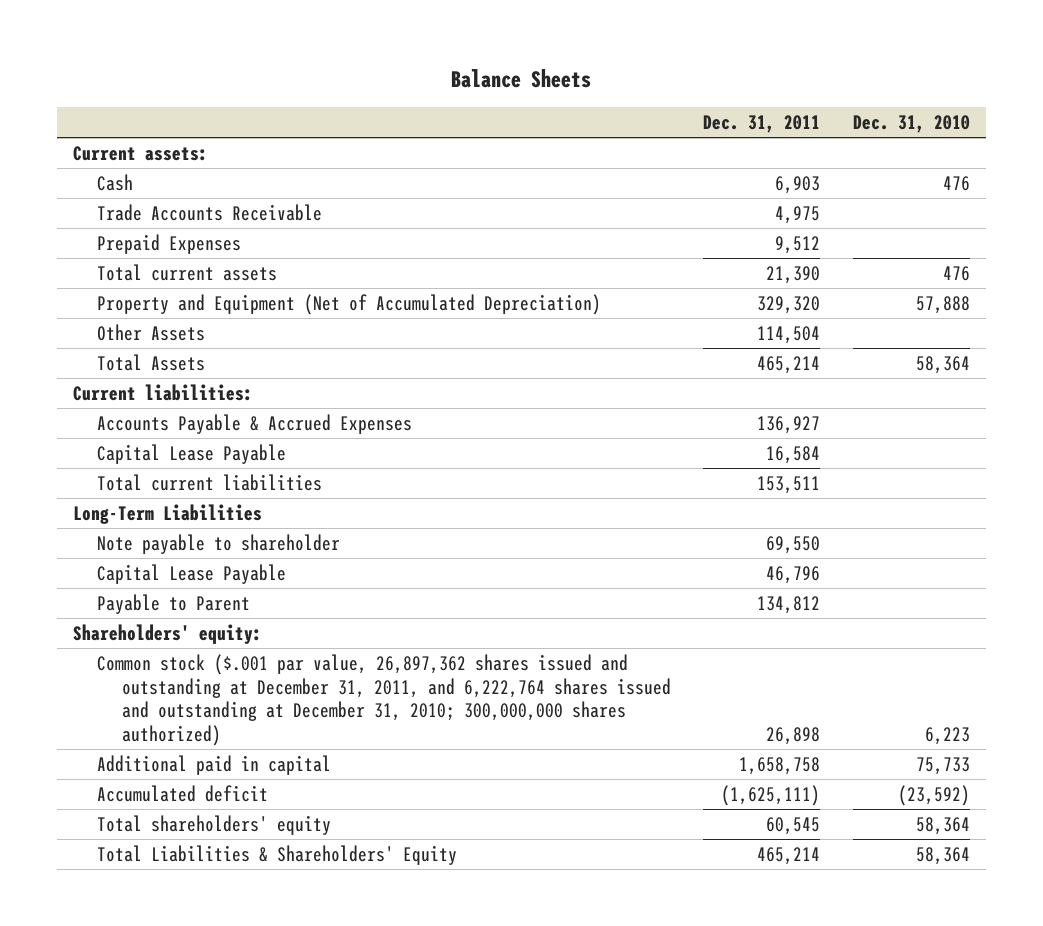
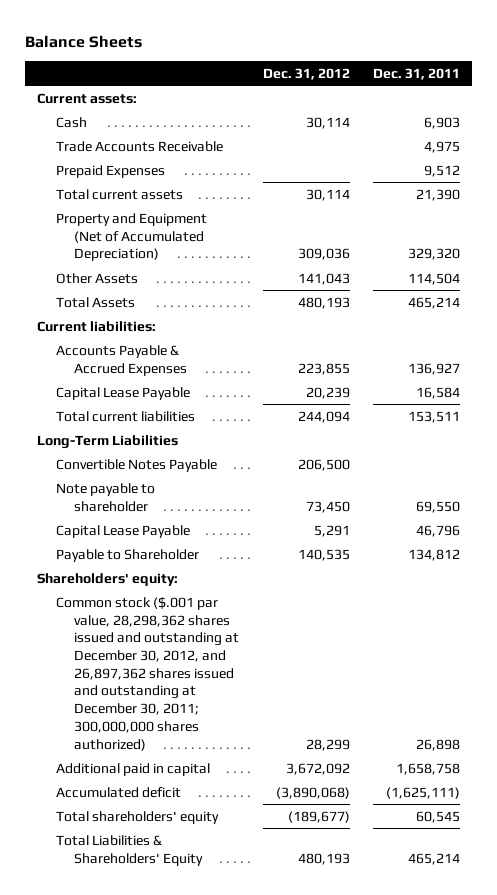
- | Dec. 31, 2011 | Dec. 31, 2010
+ | Dec. 31, 2012 | Dec. 31, 2011
+ Convertible Notes Payable | 206,500 |
- Payable to Parent | 134,812 |
+ Payable to Shareholder | 140,535 | 134,812
- Common stock ($.001 par value, 26,897,362 shares issued and outstanding at December 31, 2011, and 6,222,764 shares issued and outstanding at December 31, 2010; 300,000,000 shares authorized) | 26,898 | 6,223
+ Common stock ($.001 par value, 28,298,362 shares issued and outstanding at December 30, 2012, and 26,897,362 shares issued and outstanding at December 30, 2011; 300,000,000 shares authorized) | 28,299 | 26,898

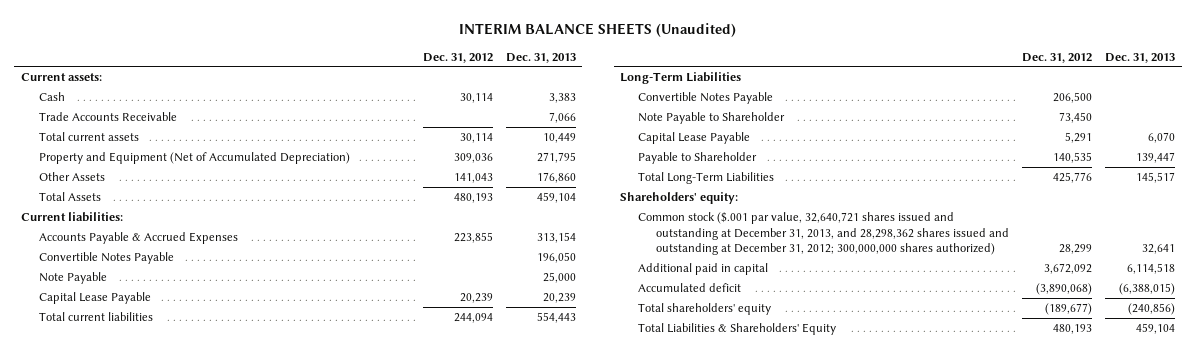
- Balance Sheets
+ INTERIM BALANCE SHEETS (Unaudited)
- | Dec. 31, 2012 | Dec. 31, 2011
+ | Dec. 31, 2012 | Dec. 31, 2013
- Prepaid Expenses | | 9,512
+ Convertible Notes Payable | | 196,050
+ Note Payable | | 25,000
- Note payable to shareholder | 73,450 | 69,550
+ Note Payable to Shareholder | 73,450 |
+ Total Long-Term Liabilities | 425,776 | 145,517
- Common stock ($.001 par value, 28,298,362 shares issued and outstanding at December 30, 2012, and 26,897,362 shares issued and outstanding at December 30, 2011; 300,000,000 shares authorized) | 28,299 | 26,898
+ Common stock ($.001 par value, 32,640,721 shares issued and outstanding at December 31, 2013, and 28,298,362 shares issued and outstanding at December 31, 2012; 300,000,000 shares authorized) | 28,299 | 32,641

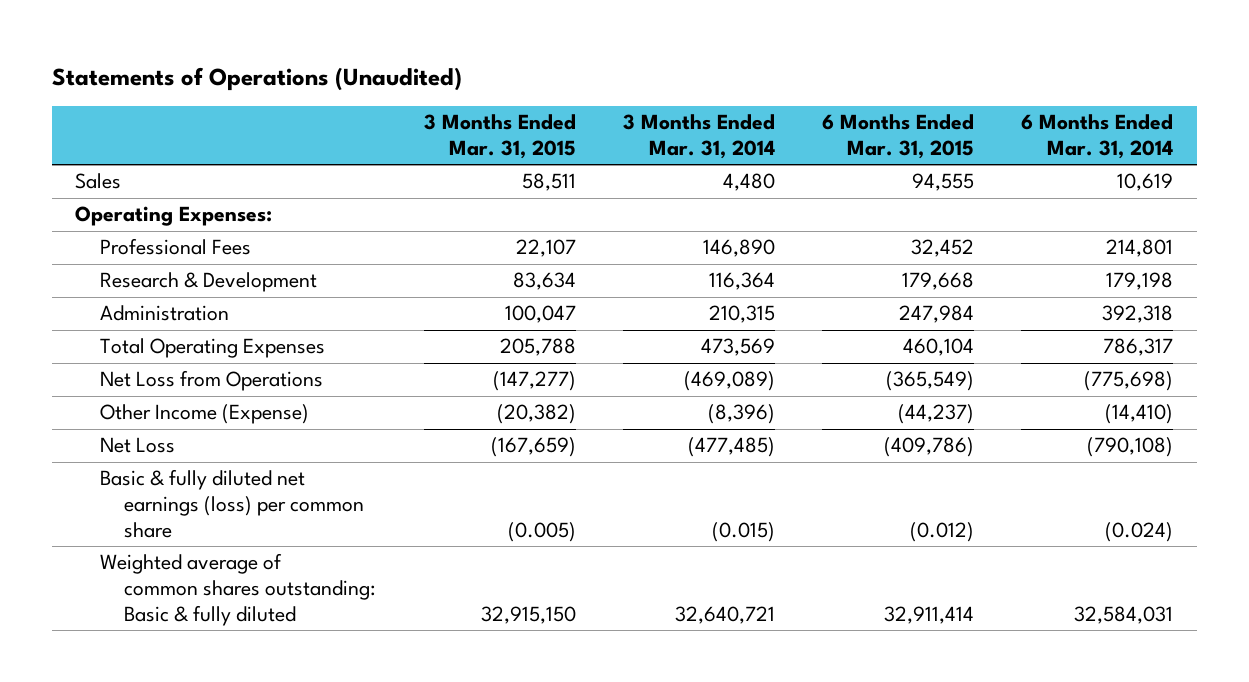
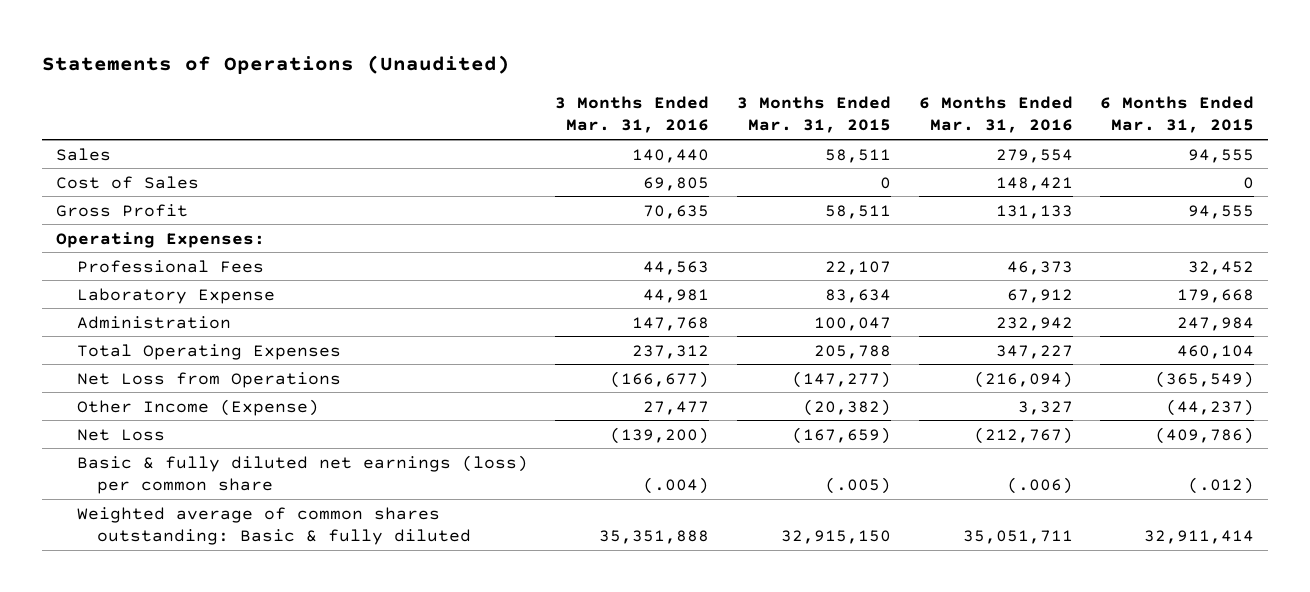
- | 3 Months Ended Mar. 31, 2015 | 3 Months Ended Mar. 31, 2014 | 6 Months Ended Mar. 31, 2015 | 6 Months Ended Mar. 31, 2014
+ | 3 Months Ended Mar. 31, 2016 | 3 Months Ended Mar. 31, 2015 | 6 Months Ended Mar. 31, 2016 | 6 Months Ended Mar. 31, 2015
+ Cost of Sales | 69,805 | 0 | 148,421 | 0
+ Gross Profit | 70,635 | 58,511 | 131,133 | 94,555
- Research & Development | 83,634 | 116,364 | 179,668 | 179,198
+ Laboratory Expense | 44,981 | 83,634 | 67,912 | 179,668
- Basic & fully diluted net earnings (loss) per common share | (0.005) | (0.015) | (0.012) | (0.024)
+ Basic & fully diluted net earnings (loss) per common share | (.004) | (.005) | (.006) | (.012)

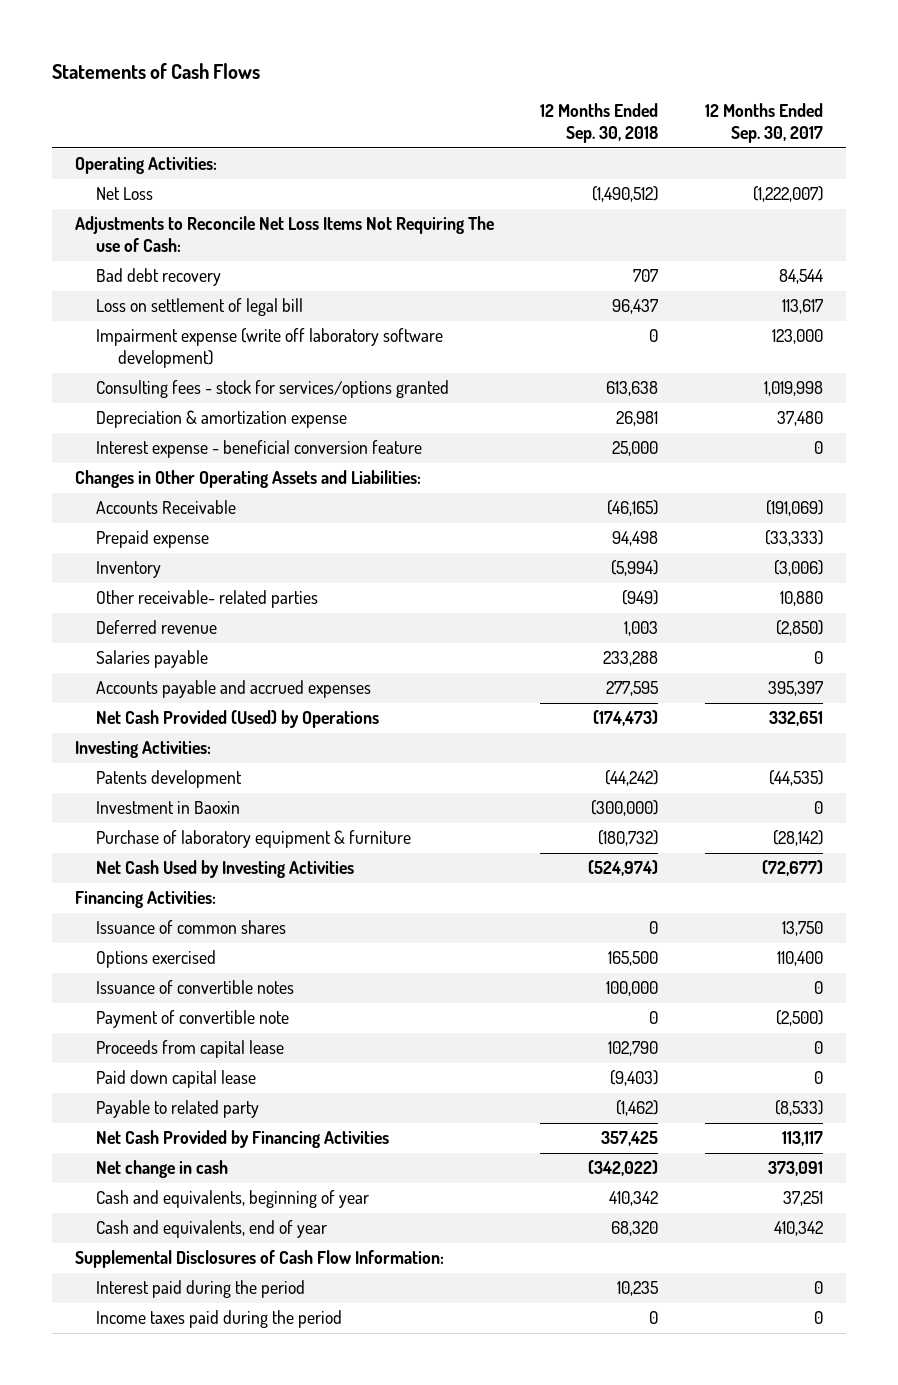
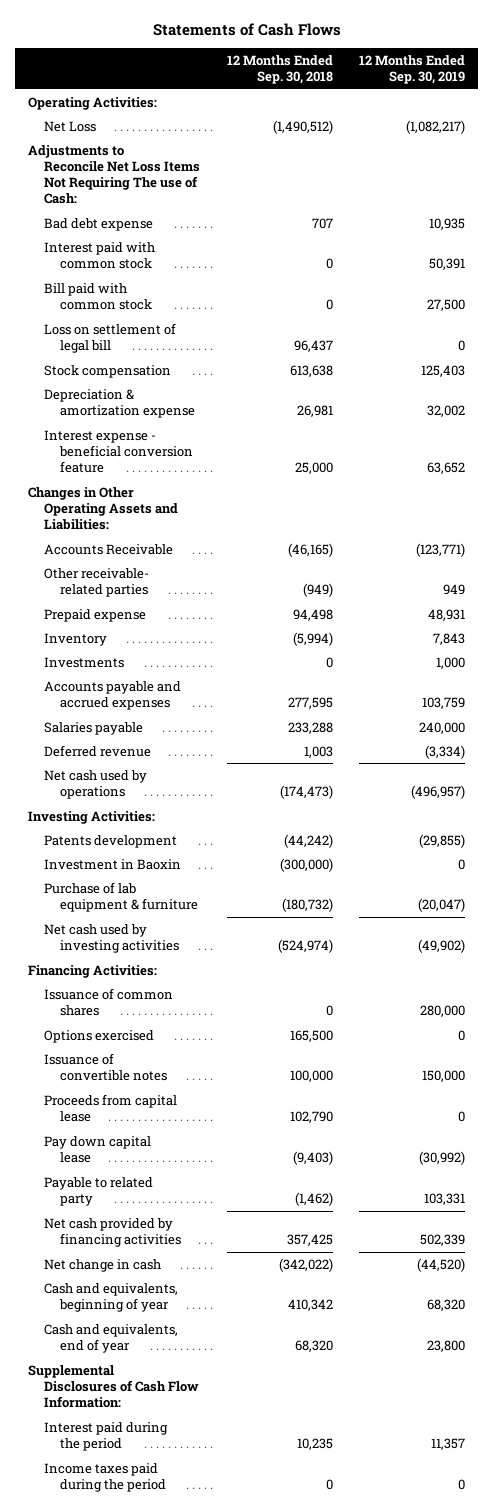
- | 12 Months Ended Sep. 30, 2018 | 12 Months Ended Sep. 30, 2017
+ | 12 Months Ended Sep. 30, 2018 | 12 Months Ended Sep. 30, 2019
- Bad debt recovery | 707 | 84,544
+ Bad debt expense | 707 | 10,935
+ Interest paid with common stock | 0 | 50,391
+ Bill paid with common stock | 0 | 27,500
- Impairment expense (write off laboratory software development) | 0 | 123,000
- Consulting fees - stock for services/options granted | 613,638 | 1,019,998
+ Stock compensation | 613,638 | 125,403
moved up: Other receivable- related parties | (949) | 949
+ Investments | 0 | 1,000
- Net Cash Provided (Used) by Operations | (174,473) | 332,651
moved down: Salaries payable | 233,288 | 240,000
moved down: Deferred revenue | 1,003 | (3,334)
+ Net cash used by operations | (174,473) | (496,957)
- Purchase of laboratory equipment & furniture | (180,732) | (28,142)
- Net Cash Used by Investing Activities | (524,974) | (72,677)
+ Purchase of lab equipment & furniture | (180,732) | (20,047)
+ Net cash used by investing activities | (524,974) | (49,902)
- Payment of convertible note | 0 | (2,500)
- Paid down capital lease | (9,403) | 0
+ Pay down capital lease | (9,403) | (30,992)
- Net Cash Provided by Financing Activities | 357,425 | 113,117
+ Net cash provided by financing activities | 357,425 | 502,339

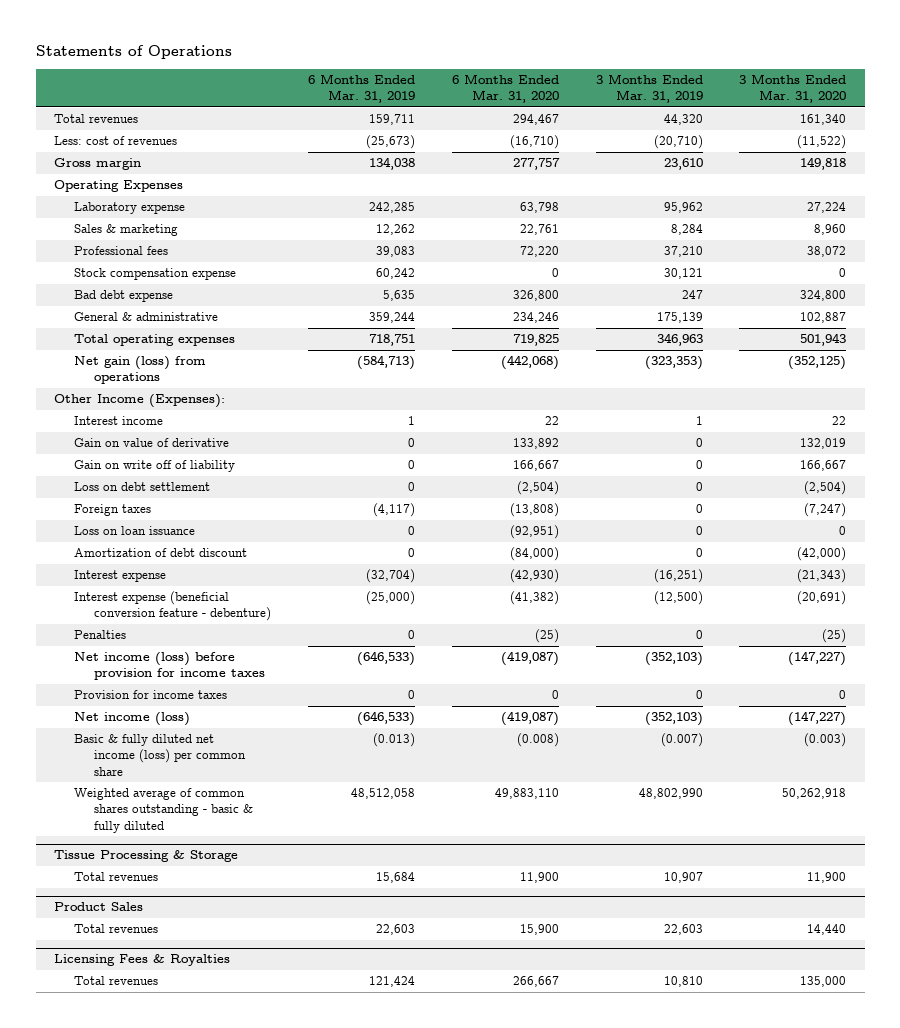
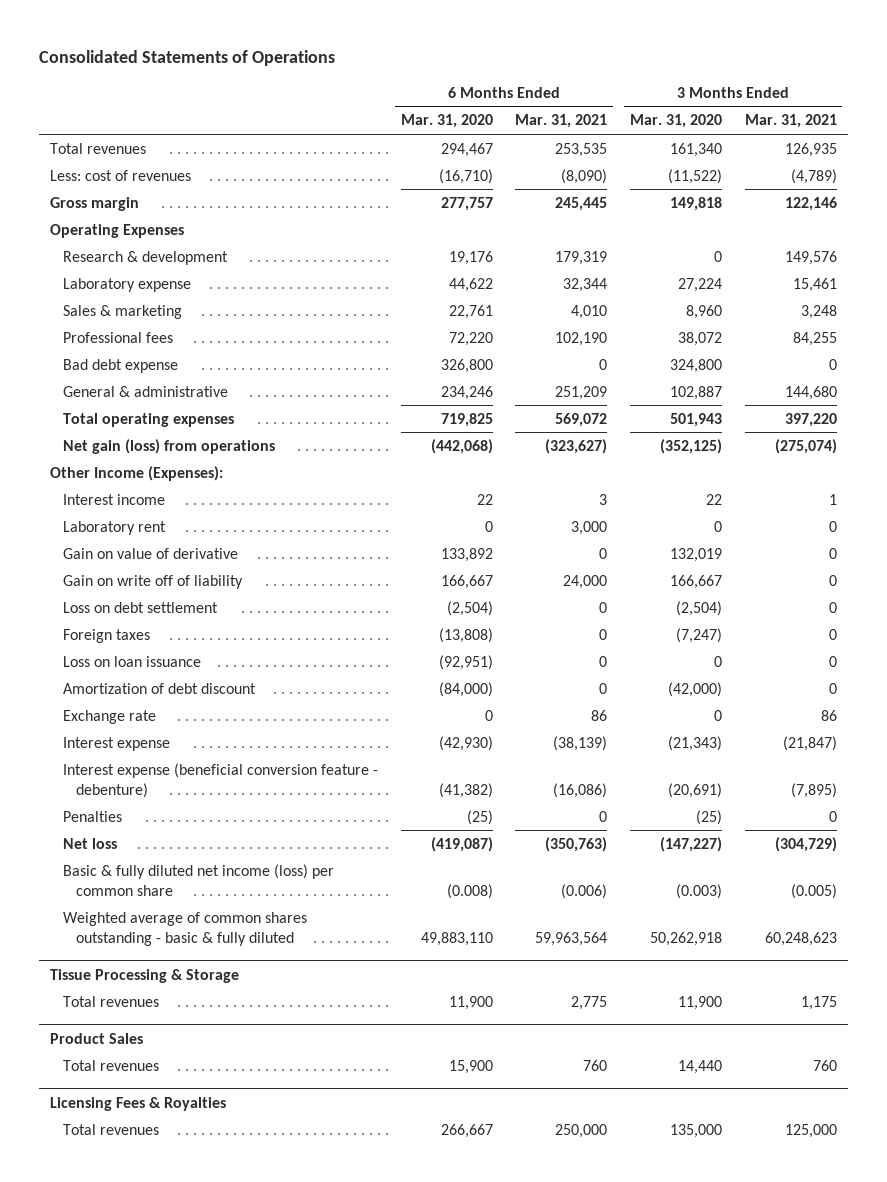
- Statements of Operations
+ Consolidated Statements of Operations
- | 6 Months Ended Mar. 31, 2019 | 6 Months Ended Mar. 31, 2020 | 3 Months Ended Mar. 31, 2019 | 3 Months Ended Mar. 31, 2020
+ | 6 Months Ended Mar. 31, 2020 | 6 Months Ended Mar. 31, 2021 | 3 Months Ended Mar. 31, 2020 | 3 Months Ended Mar. 31, 2021
- Laboratory expense | 242,285 | 63,798 | 95,962 | 27,224
+ Research & development | 19,176 | 179,319 | 0 | 149,576
+ Laboratory expense | 44,622 | 32,344 | 27,224 | 15,461
- Stock compensation expense | 60,242 | 0 | 30,121 | 0
+ Laboratory rent | 0 | 3,000 | 0 | 0
+ Exchange rate | 0 | 86 | 0 | 86
- Net income (loss) before provision for income taxes | (646,533) | (419,087) | (352,103) | (147,227)
- Provision for income taxes | 0 | 0 | 0 | 0
- Net income (loss) | (646,533) | (419,087) | (352,103) | (147,227)
+ Net loss | (419,087) | (350,763) | (147,227) | (304,729)

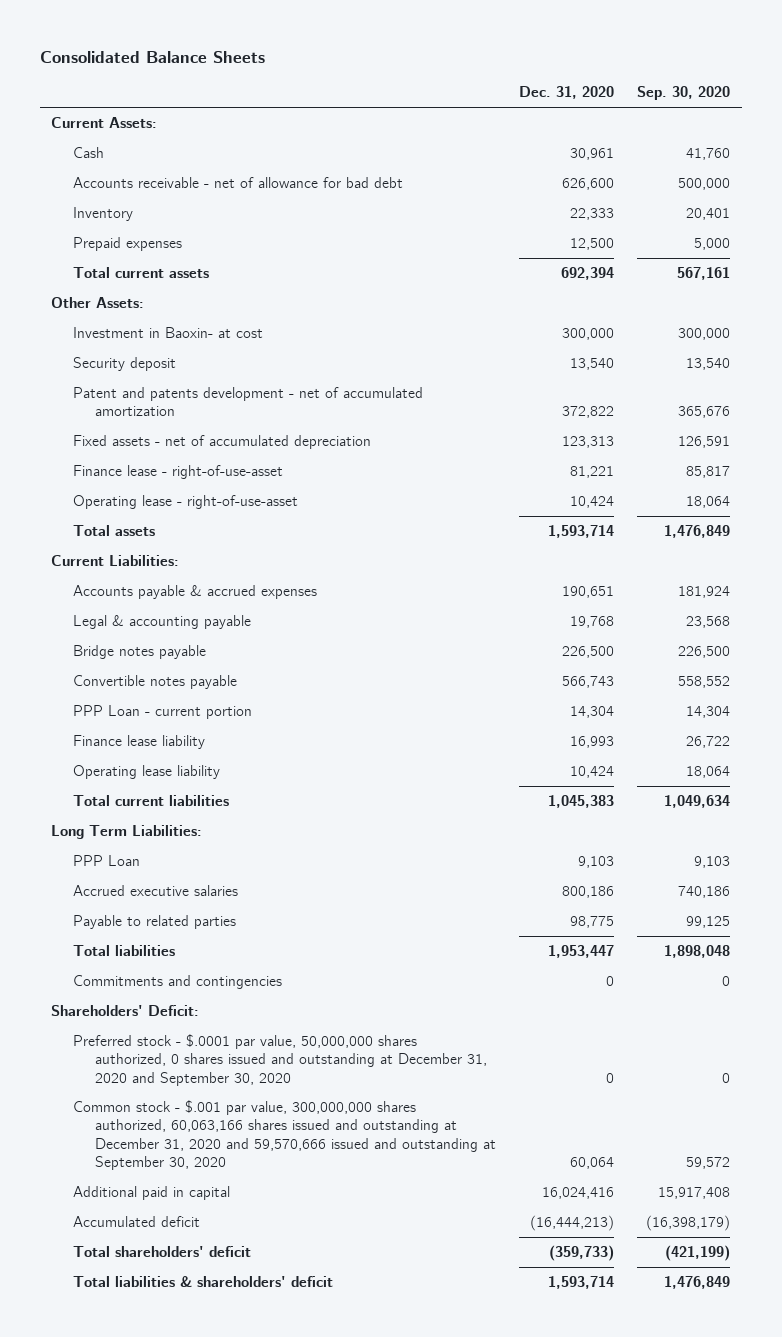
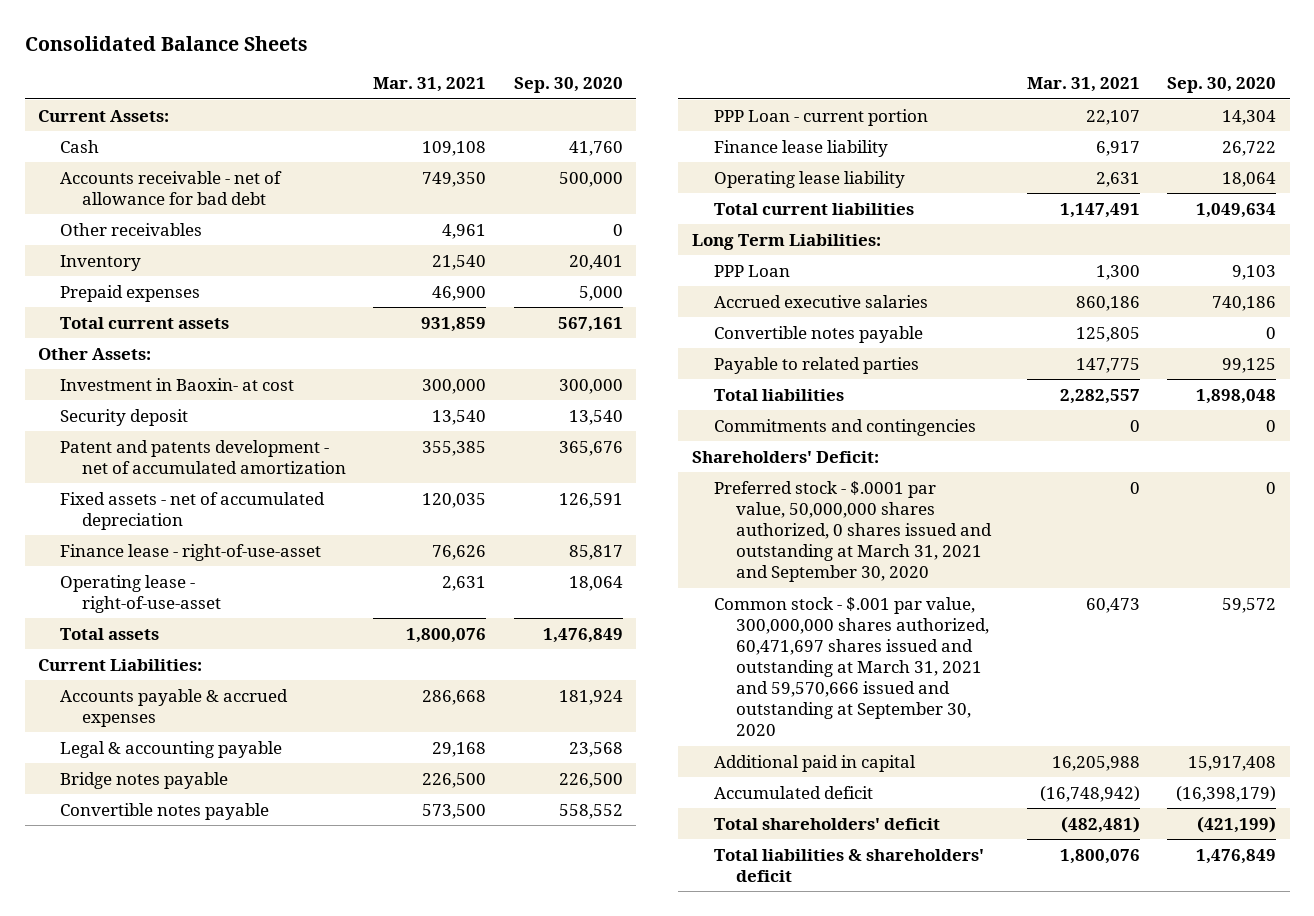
- | Dec. 31, 2020 | Sep. 30, 2020
+ | Mar. 31, 2021 | Sep. 30, 2020
+ Other receivables | 4,961 | 0
+ Convertible notes payable | 125,805 | 0
- Preferred stock - $.0001 par value, 50,000,000 shares authorized, 0 shares issued and outstanding at December 31, 2020 and September 30, 2020 | 0 | 0
- Common stock - $.001 par value, 300,000,000 shares authorized, 60,063,166 shares issued and outstanding at December 31, 2020 and 59,570,666 issued and outstanding at September 30, 2020 | 60,064 | 59,572
+ Preferred stock - $.0001 par value, 50,000,000 shares authorized, 0 shares issued and outstanding at March 31, 2021 and September 30, 2020 | 0 | 0
+ Common stock - $.001 par value, 300,000,000 shares authorized, 60,471,697 shares issued and outstanding at March 31, 2021 and 59,570,666 issued and outstanding at September 30, 2020 | 60,473 | 59,572

